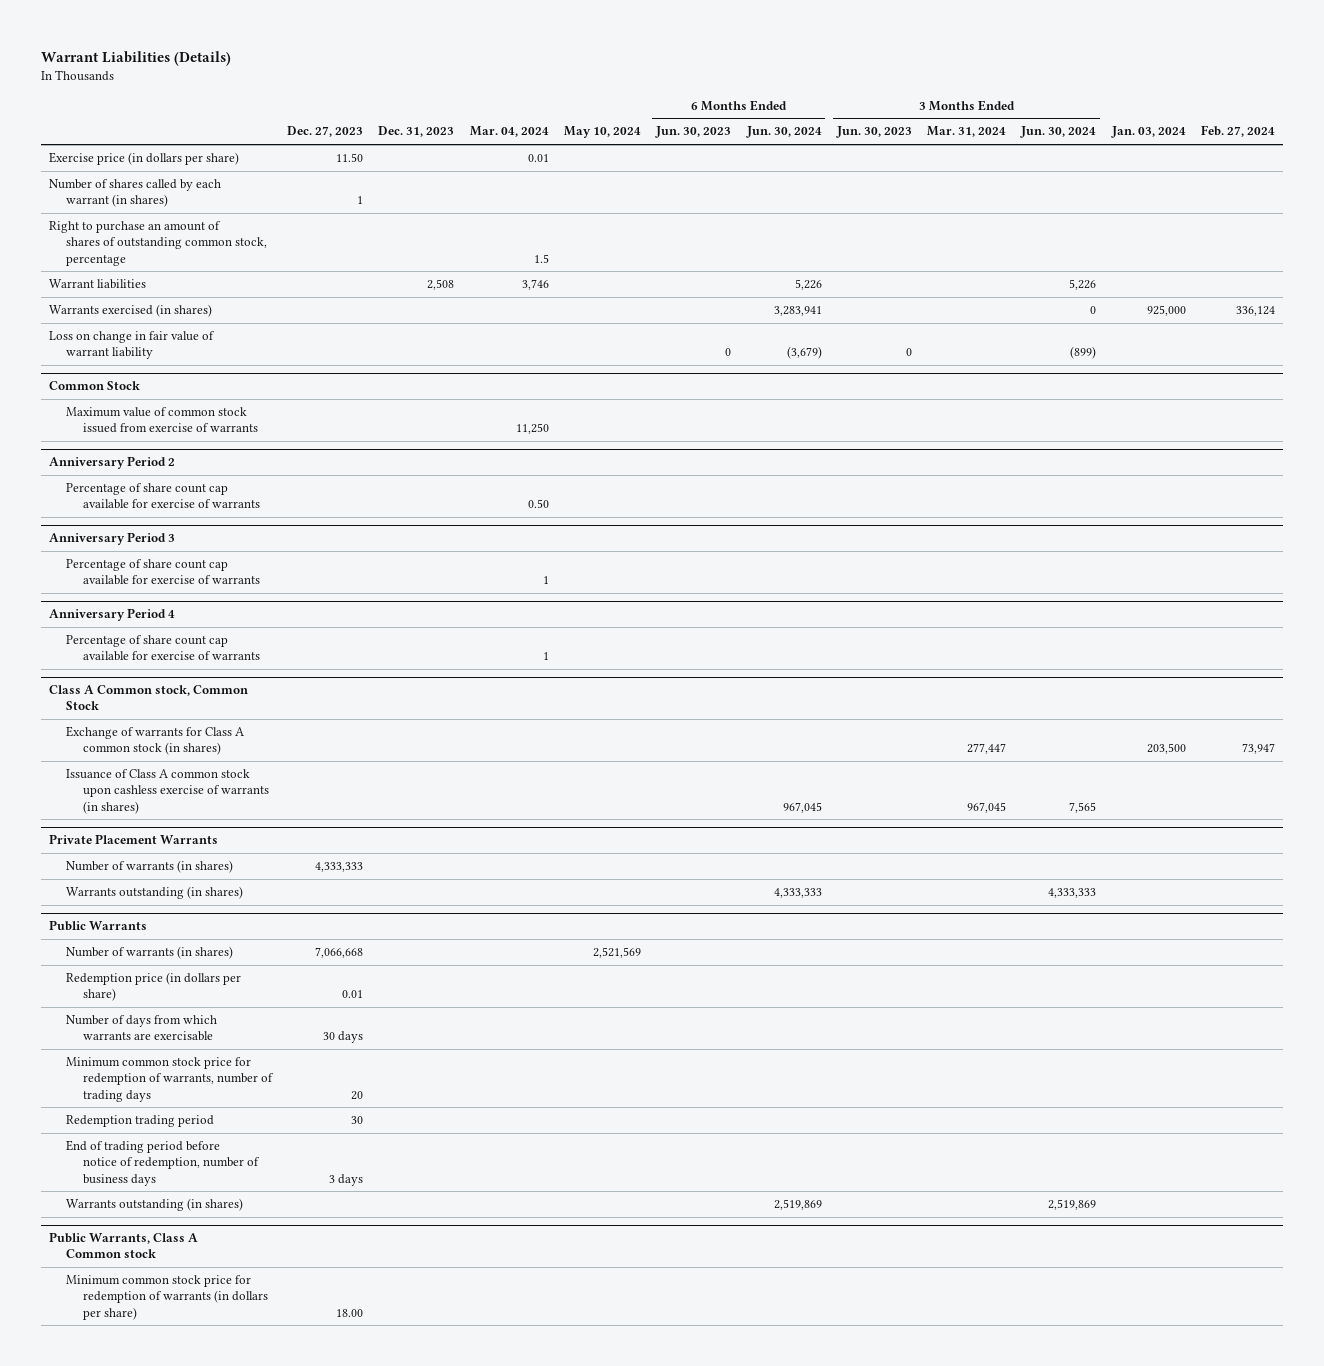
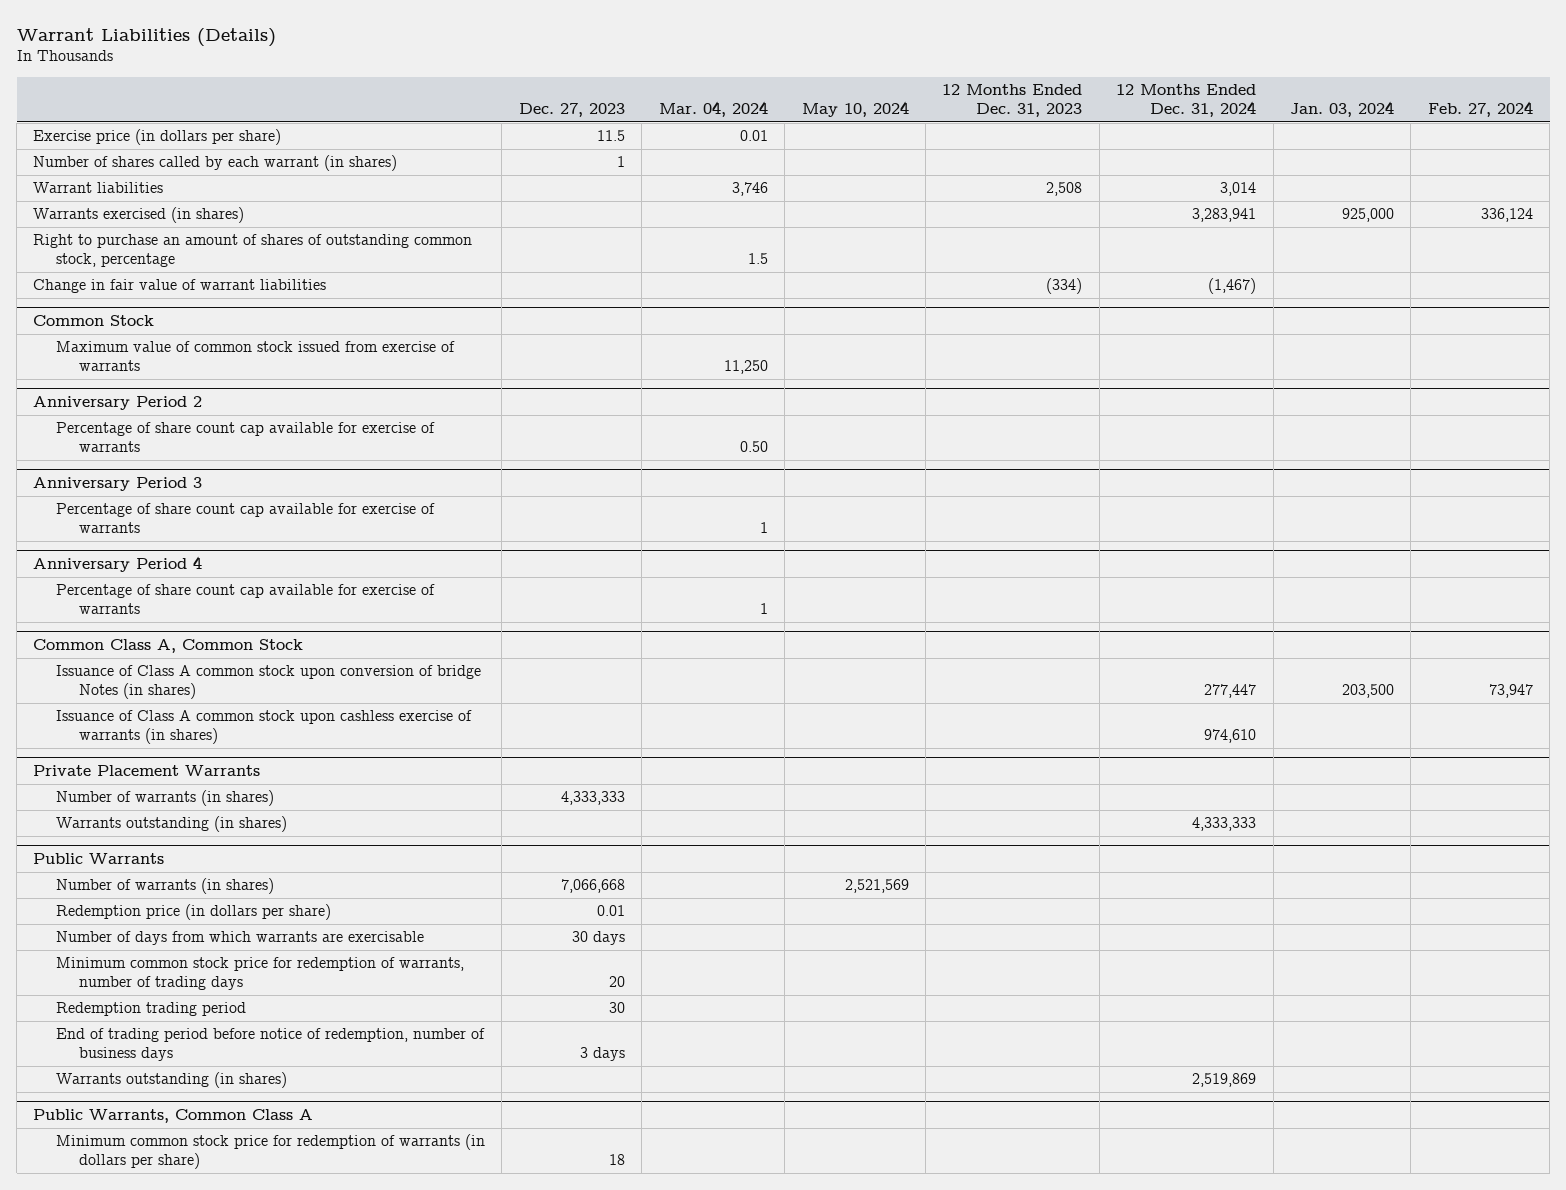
- | Dec. 27, 2023 | Dec. 31, 2023 | Mar. 04, 2024 | May 10, 2024 | 6 Months Ended Jun. 30, 2023 | 6 Months Ended Jun. 30, 2024 | 3 Months Ended Jun. 30, 2023 | 3 Months Ended Mar. 31, 2024 | 3 Months Ended Jun. 30, 2024 | Jan. 03, 2024 | Feb. 27, 2024
+ | Dec. 27, 2023 | Mar. 04, 2024 | May 10, 2024 | 12 Months Ended Dec. 31, 2023 | 12 Months Ended Dec. 31, 2024 | Jan. 03, 2024 | Feb. 27, 2024
- Exercise price (in dollars per share) | 11.50 | | 0.01 | | | | | | | |
+ Exercise price (in dollars per share) | 11.5 | 0.01 | | | | |
- Loss on change in fair value of warrant liability | | | | | 0 | (3,679) | 0 | | (899) | |
moved down: Right to purchase an amount of shares of outstanding common stock, percentage | | 1.5 | | | | |
+ Change in fair value of warrant liabilities | | | | (334) | (1,467) | |
- Class A Common stock, Common Stock
- Exchange of warrants for Class A common stock (in shares) | | | | | | | | 277,447 | | 203,500 | 73,947
+ Common Class A, Common Stock
+ Issuance of Class A common stock upon conversion of bridge Notes (in shares) | | | | | 277,447 | 203,500 | 73,947
- Public Warrants, Class A Common stock
- Minimum common stock price for redemption of warrants (in dollars per share) | 18.00 | | | | | | | | | |
+ Public Warrants, Common Class A
+ Minimum common stock price for redemption of warrants (in dollars per share) | 18 | | | | | |

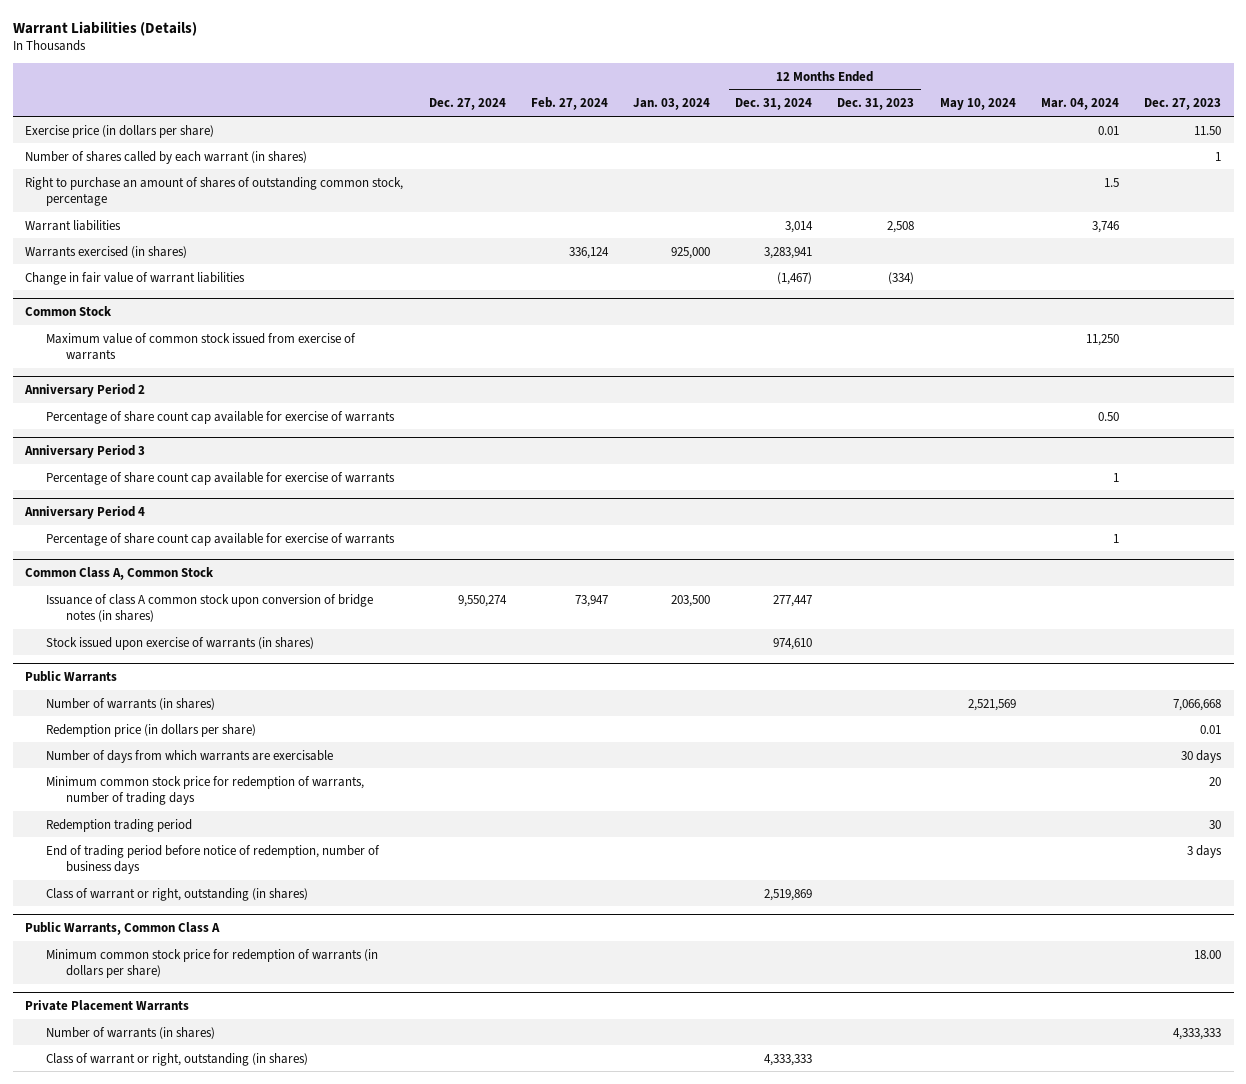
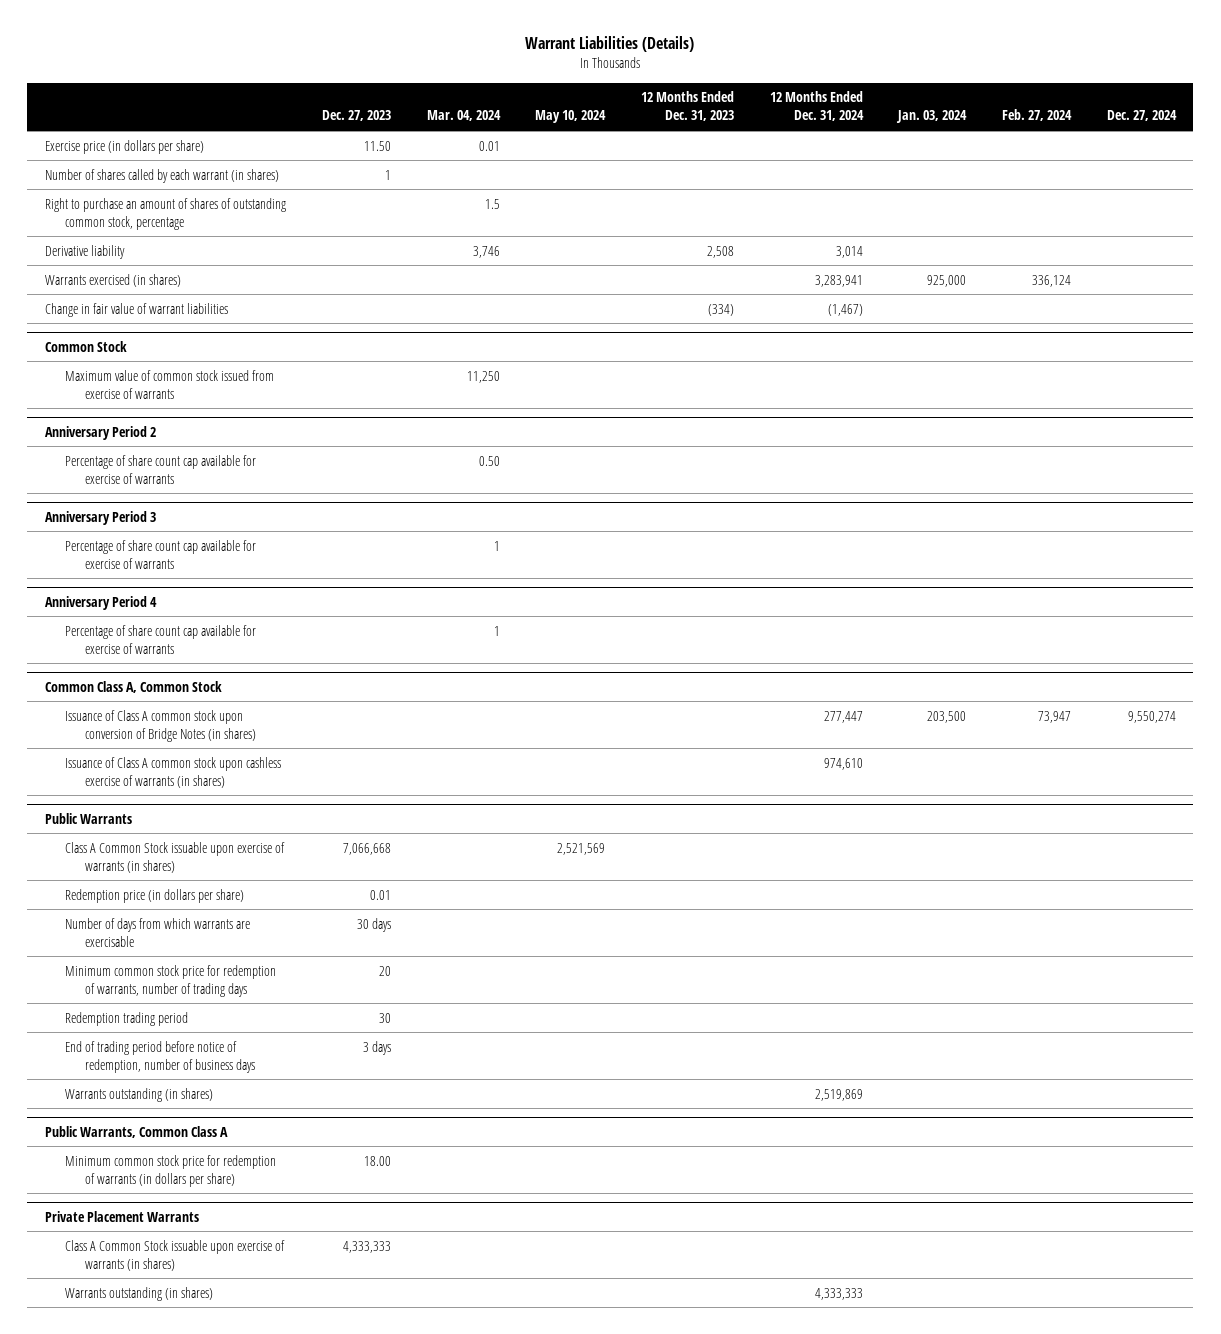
- | Dec. 27, 2024 | Feb. 27, 2024 | Jan. 03, 2024 | 12 Months Ended Dec. 31, 2024 | 12 Months Ended Dec. 31, 2023 | May 10, 2024 | Mar. 04, 2024 | Dec. 27, 2023
+ | Dec. 27, 2023 | Mar. 04, 2024 | May 10, 2024 | 12 Months Ended Dec. 31, 2023 | 12 Months Ended Dec. 31, 2024 | Jan. 03, 2024 | Feb. 27, 2024 | Dec. 27, 2024
- Warrant liabilities | | | | 3,014 | 2,508 | | 3,746 |
+ Derivative liability | | 3,746 | | 2,508 | 3,014 | | |
@ Common Class A, Common Stock
- Issuance of class A common stock upon conversion of bridge notes (in shares) | 9,550,274 | 73,947 | 203,500 | 277,447 | | | |
- Stock issued upon exercise of warrants (in shares) | | | | 974,610 | | | |
+ Issuance of Class A common stock upon conversion of Bridge Notes (in shares) | | | | | 277,447 | 203,500 | 73,947 | 9,550,274
+ Issuance of Class A common stock upon cashless exercise of warrants (in shares) | | | | | 974,610 | | |
@ Public Warrants
- Number of warrants (in shares) | | | | | | 2,521,569 | | 7,066,668
+ Class A Common Stock issuable upon exercise of warrants (in shares) | 7,066,668 | | 2,521,569 | | | | |
- Class of warrant or right, outstanding (in shares) | | | | 2,519,869 | | | |
+ Warrants outstanding (in shares) | | | | | 2,519,869 | | |
@ Private Placement Warrants
- Number of warrants (in shares) | | | | | | | | 4,333,333
- Class of warrant or right, outstanding (in shares) | | | | 4,333,333 | | | |
+ Class A Common Stock issuable upon exercise of warrants (in shares) | 4,333,333 | | | | | | |
+ Warrants outstanding (in shares) | | | | | 4,333,333 | | |

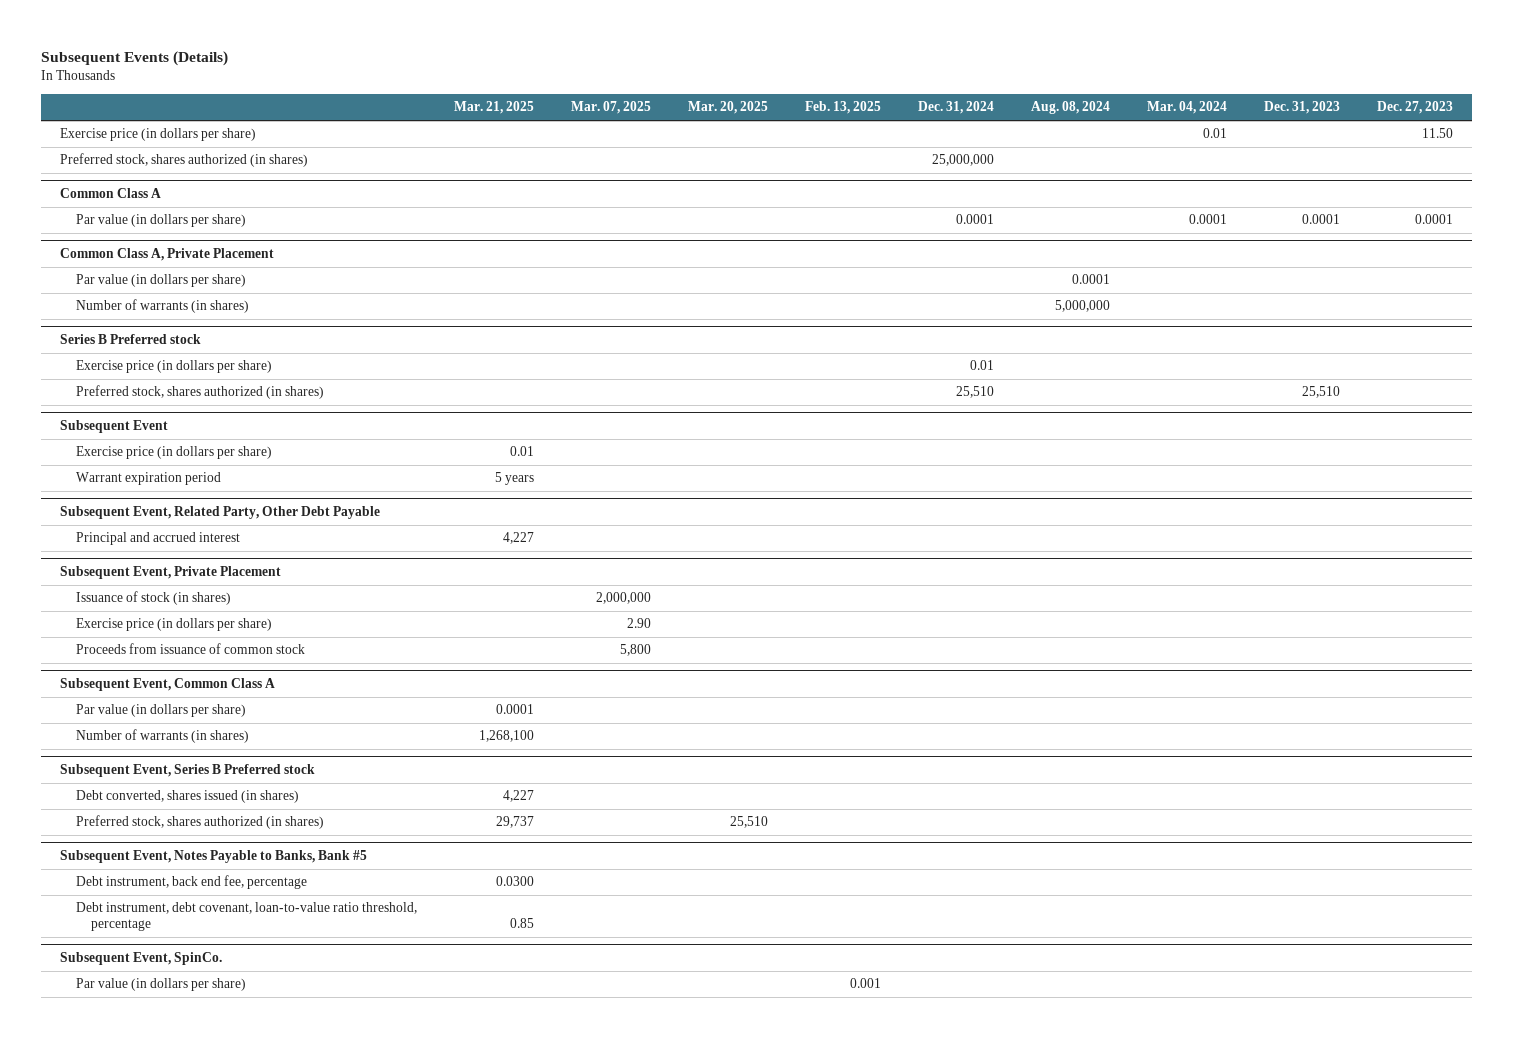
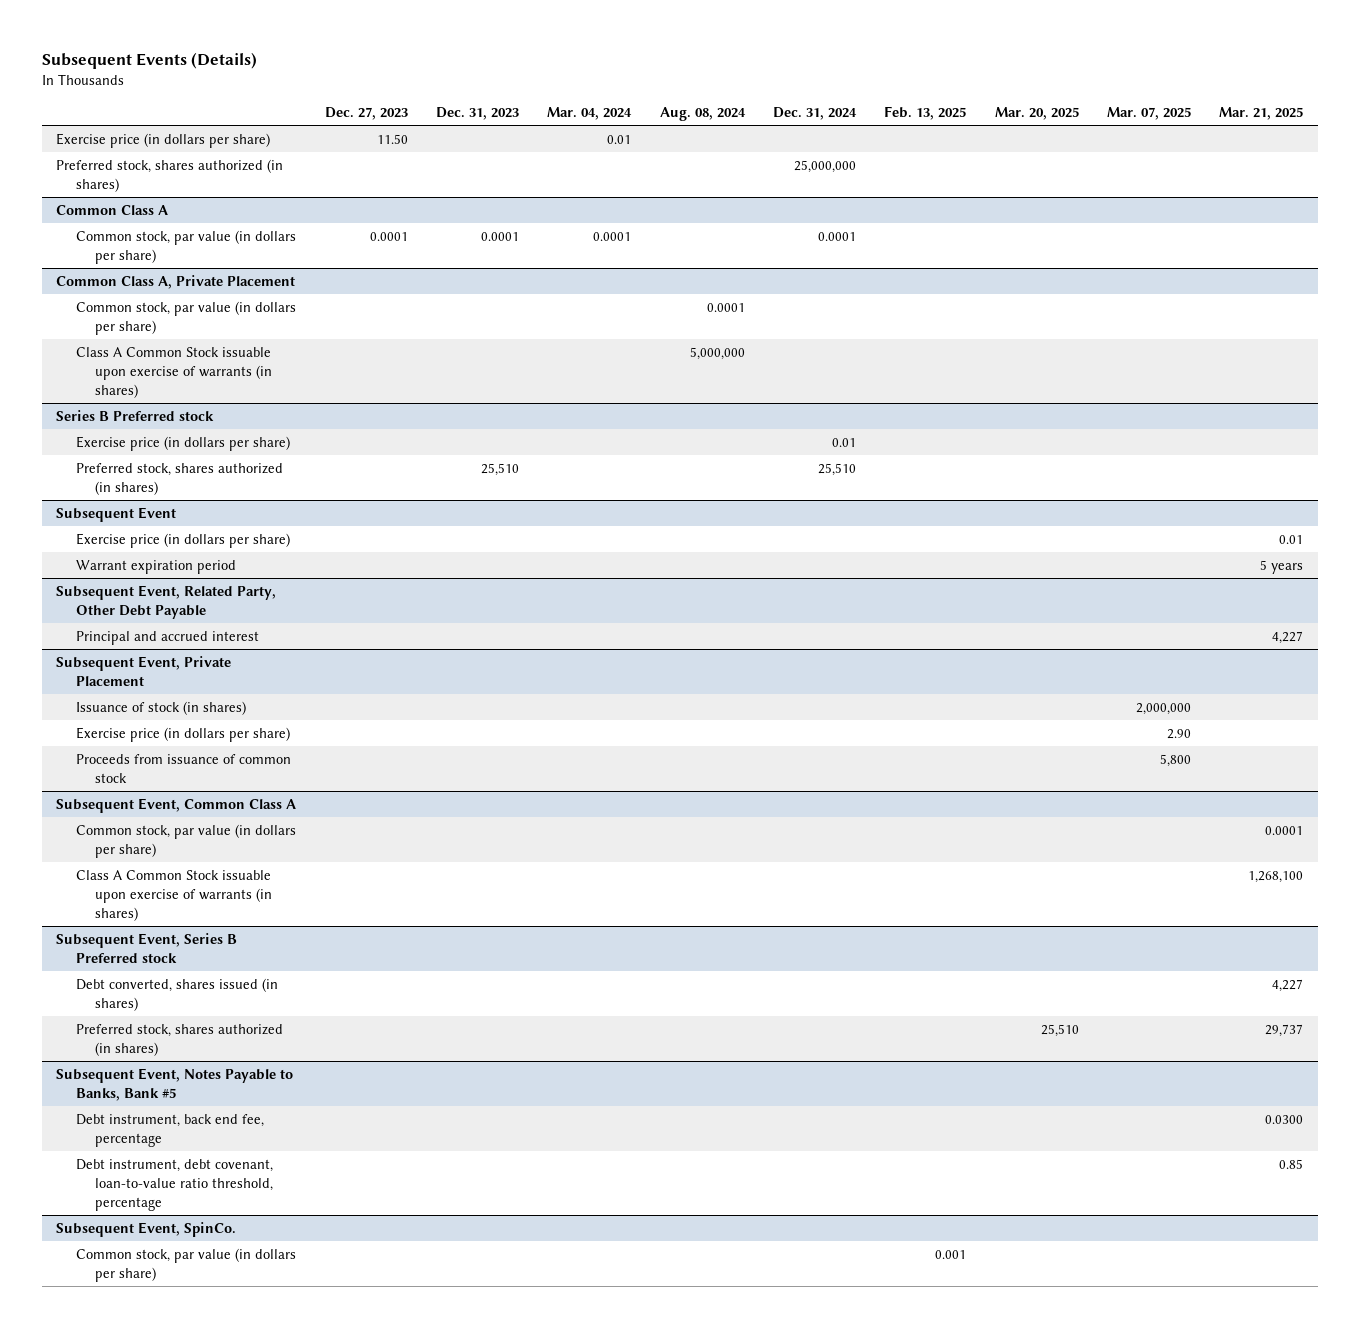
- | Mar. 21, 2025 | Mar. 07, 2025 | Mar. 20, 2025 | Feb. 13, 2025 | Dec. 31, 2024 | Aug. 08, 2024 | Mar. 04, 2024 | Dec. 31, 2023 | Dec. 27, 2023
+ | Dec. 27, 2023 | Dec. 31, 2023 | Mar. 04, 2024 | Aug. 08, 2024 | Dec. 31, 2024 | Feb. 13, 2025 | Mar. 20, 2025 | Mar. 07, 2025 | Mar. 21, 2025
@ Common Class A
- Par value (in dollars per share) | | | | | 0.0001 | | 0.0001 | 0.0001 | 0.0001
+ Common stock, par value (in dollars per share) | 0.0001 | 0.0001 | 0.0001 | | 0.0001 | | | |
@ Common Class A, Private Placement
- Par value (in dollars per share) | | | | | | 0.0001 | | |
- Number of warrants (in shares) | | | | | | 5,000,000 | | |
+ Common stock, par value (in dollars per share) | | | | 0.0001 | | | | |
+ Class A Common Stock issuable upon exercise of warrants (in shares) | | | | 5,000,000 | | | | |
@ Subsequent Event, Common Class A
- Par value (in dollars per share) | 0.0001 | | | | | | | |
- Number of warrants (in shares) | 1,268,100 | | | | | | | |
+ Common stock, par value (in dollars per share) | | | | | | | | | 0.0001
+ Class A Common Stock issuable upon exercise of warrants (in shares) | | | | | | | | | 1,268,100
@ Subsequent Event, SpinCo.
- Par value (in dollars per share) | | | | 0.001 | | | | |
+ Common stock, par value (in dollars per share) | | | | | | 0.001 | | |

